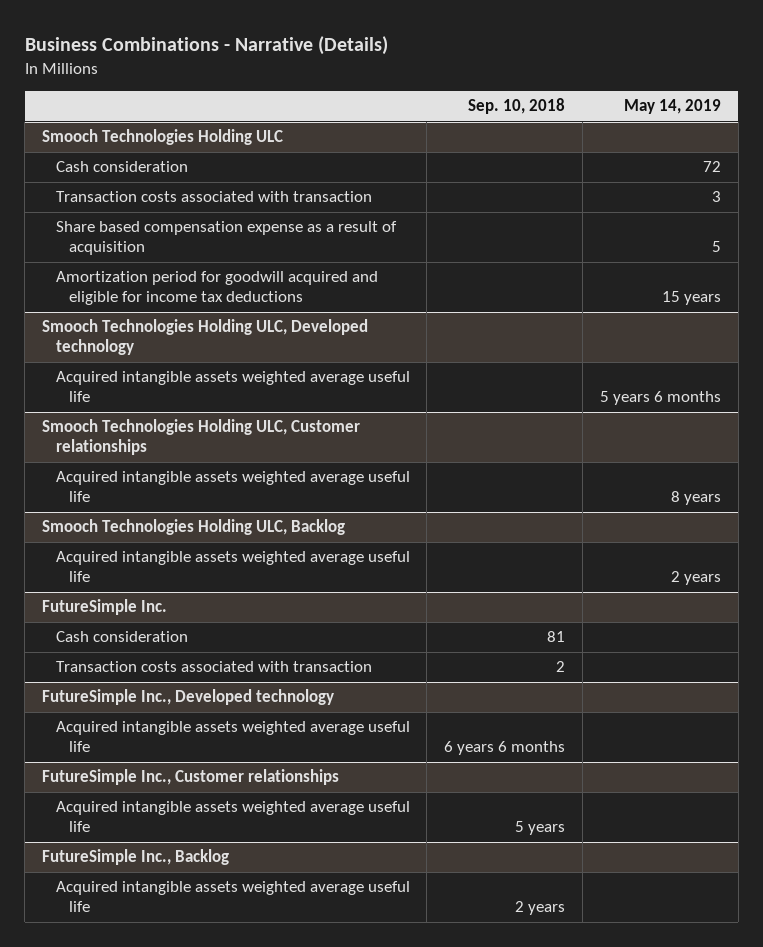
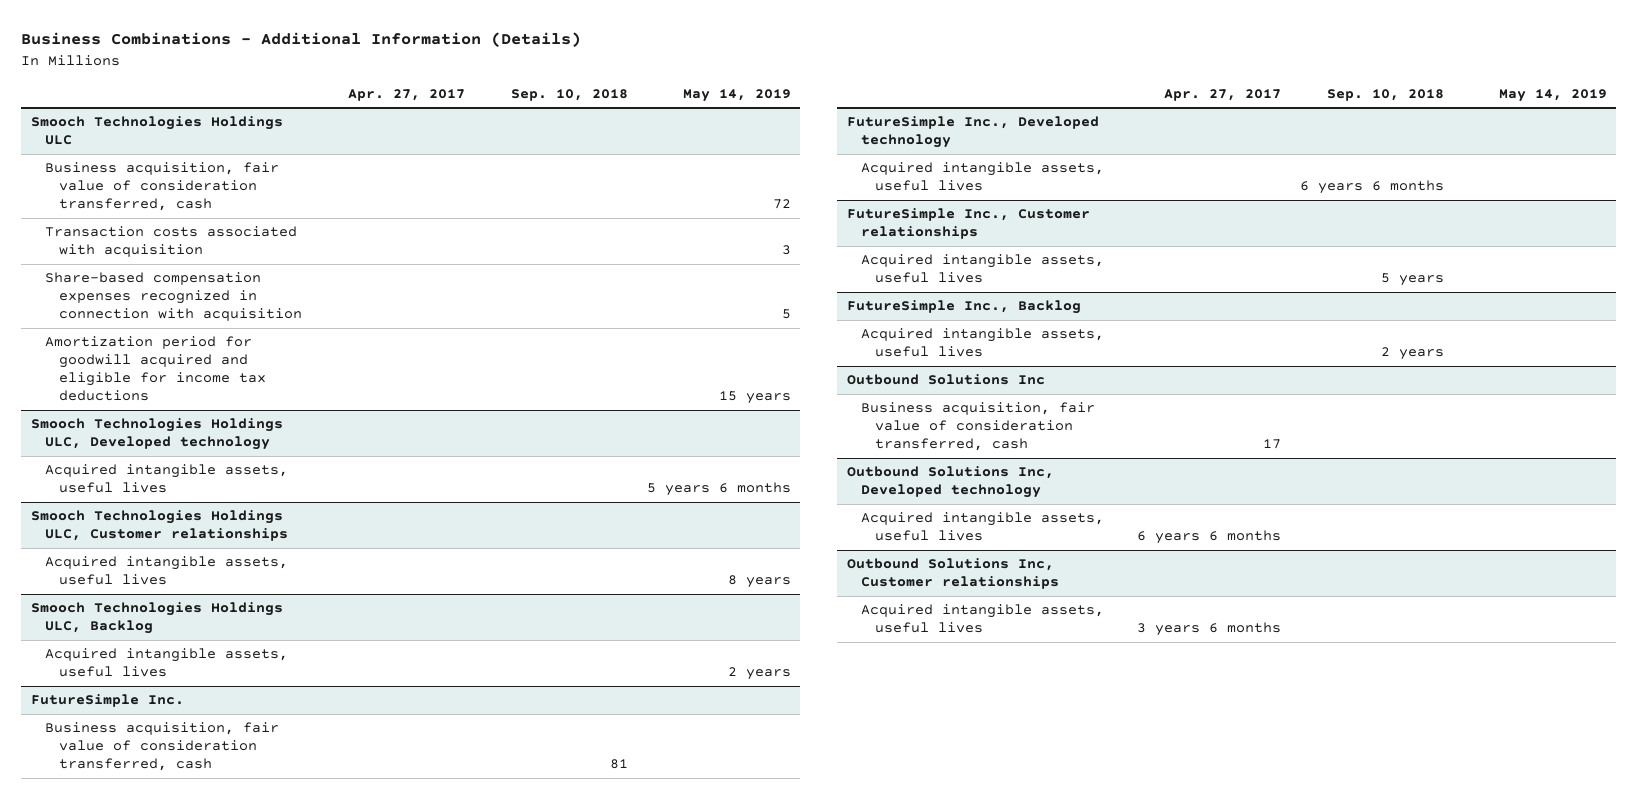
- Business Combinations - Narrative (Details)
+ Business Combinations - Additional Information (Details)
- | Sep. 10, 2018 | May 14, 2019
+ | Apr. 27, 2017 | Sep. 10, 2018 | May 14, 2019
- Smooch Technologies Holding ULC
- Cash consideration | | 72
- Transaction costs associated with transaction | | 3
- Share based compensation expense as a result of acquisition | | 5
+ Smooch Technologies Holdings ULC
+ Business acquisition, fair value of consideration transferred, cash | | | 72
+ Transaction costs associated with acquisition | | | 3
+ Share-based compensation expenses recognized in connection with acquisition | | | 5
- Smooch Technologies Holding ULC, Developed technology
- Acquired intangible assets weighted average useful life | | 5 years 6 months
- Smooch Technologies Holding ULC, Customer relationships
- Acquired intangible assets weighted average useful life | | 8 years
- Smooch Technologies Holding ULC, Backlog
- Acquired intangible assets weighted average useful life | | 2 years
+ Smooch Technologies Holdings ULC, Developed technology
+ Acquired intangible assets, useful lives | | | 5 years 6 months
+ Smooch Technologies Holdings ULC, Customer relationships
+ Acquired intangible assets, useful lives | | | 8 years
+ Smooch Technologies Holdings ULC, Backlog
+ Acquired intangible assets, useful lives | | | 2 years
@ FutureSimple Inc.
- Cash consideration | 81 |
- Transaction costs associated with transaction | 2 |
+ Business acquisition, fair value of consideration transferred, cash | | 81 |
@ FutureSimple Inc., Developed technology
- Acquired intangible assets weighted average useful life | 6 years 6 months |
+ Acquired intangible assets, useful lives | | 6 years 6 months |
@ FutureSimple Inc., Customer relationships
- Acquired intangible assets weighted average useful life | 5 years |
+ Acquired intangible assets, useful lives | | 5 years |
@ FutureSimple Inc., Backlog
- Acquired intangible assets weighted average useful life | 2 years |
+ Acquired intangible assets, useful lives | | 2 years |
+ Outbound Solutions Inc
+ Business acquisition, fair value of consideration transferred, cash | 17 | |
+ Outbound Solutions Inc, Developed technology
+ Acquired intangible assets, useful lives | 6 years 6 months | |
+ Outbound Solutions Inc, Customer relationships
+ Acquired intangible assets, useful lives | 3 years 6 months | |

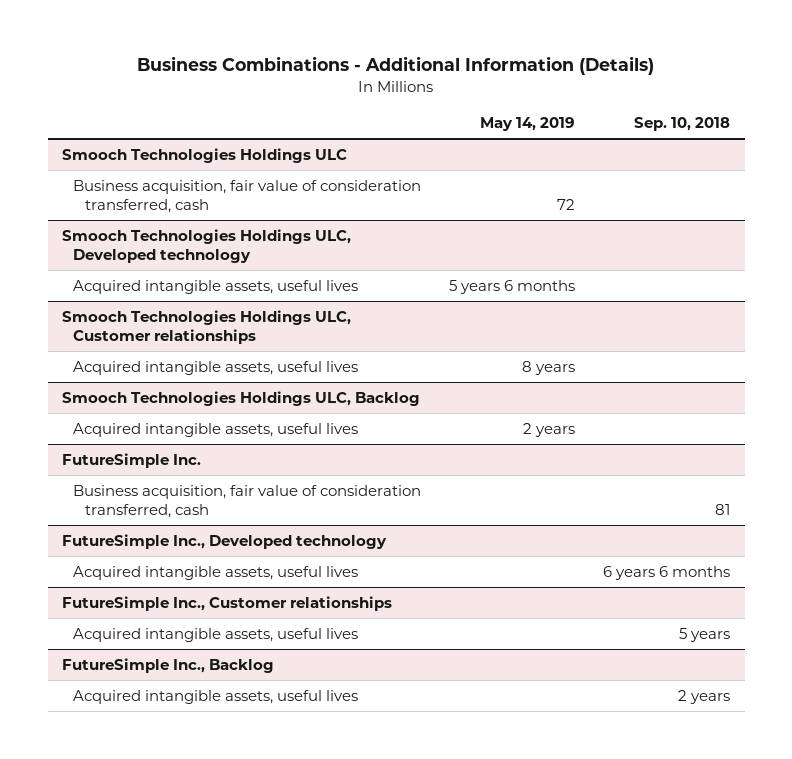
- | Apr. 27, 2017 | Sep. 10, 2018 | May 14, 2019
+ | May 14, 2019 | Sep. 10, 2018
@ Smooch Technologies Holdings ULC
- Transaction costs associated with acquisition | | | 3
- Share-based compensation expenses recognized in connection with acquisition | | | 5
- Amortization period for goodwill acquired and eligible for income tax deductions | | | 15 years
- Outbound Solutions Inc
- Business acquisition, fair value of consideration transferred, cash | 17 | |
- Outbound Solutions Inc, Developed technology
- Acquired intangible assets, useful lives | 6 years 6 months | |
- Outbound Solutions Inc, Customer relationships
- Acquired intangible assets, useful lives | 3 years 6 months | |

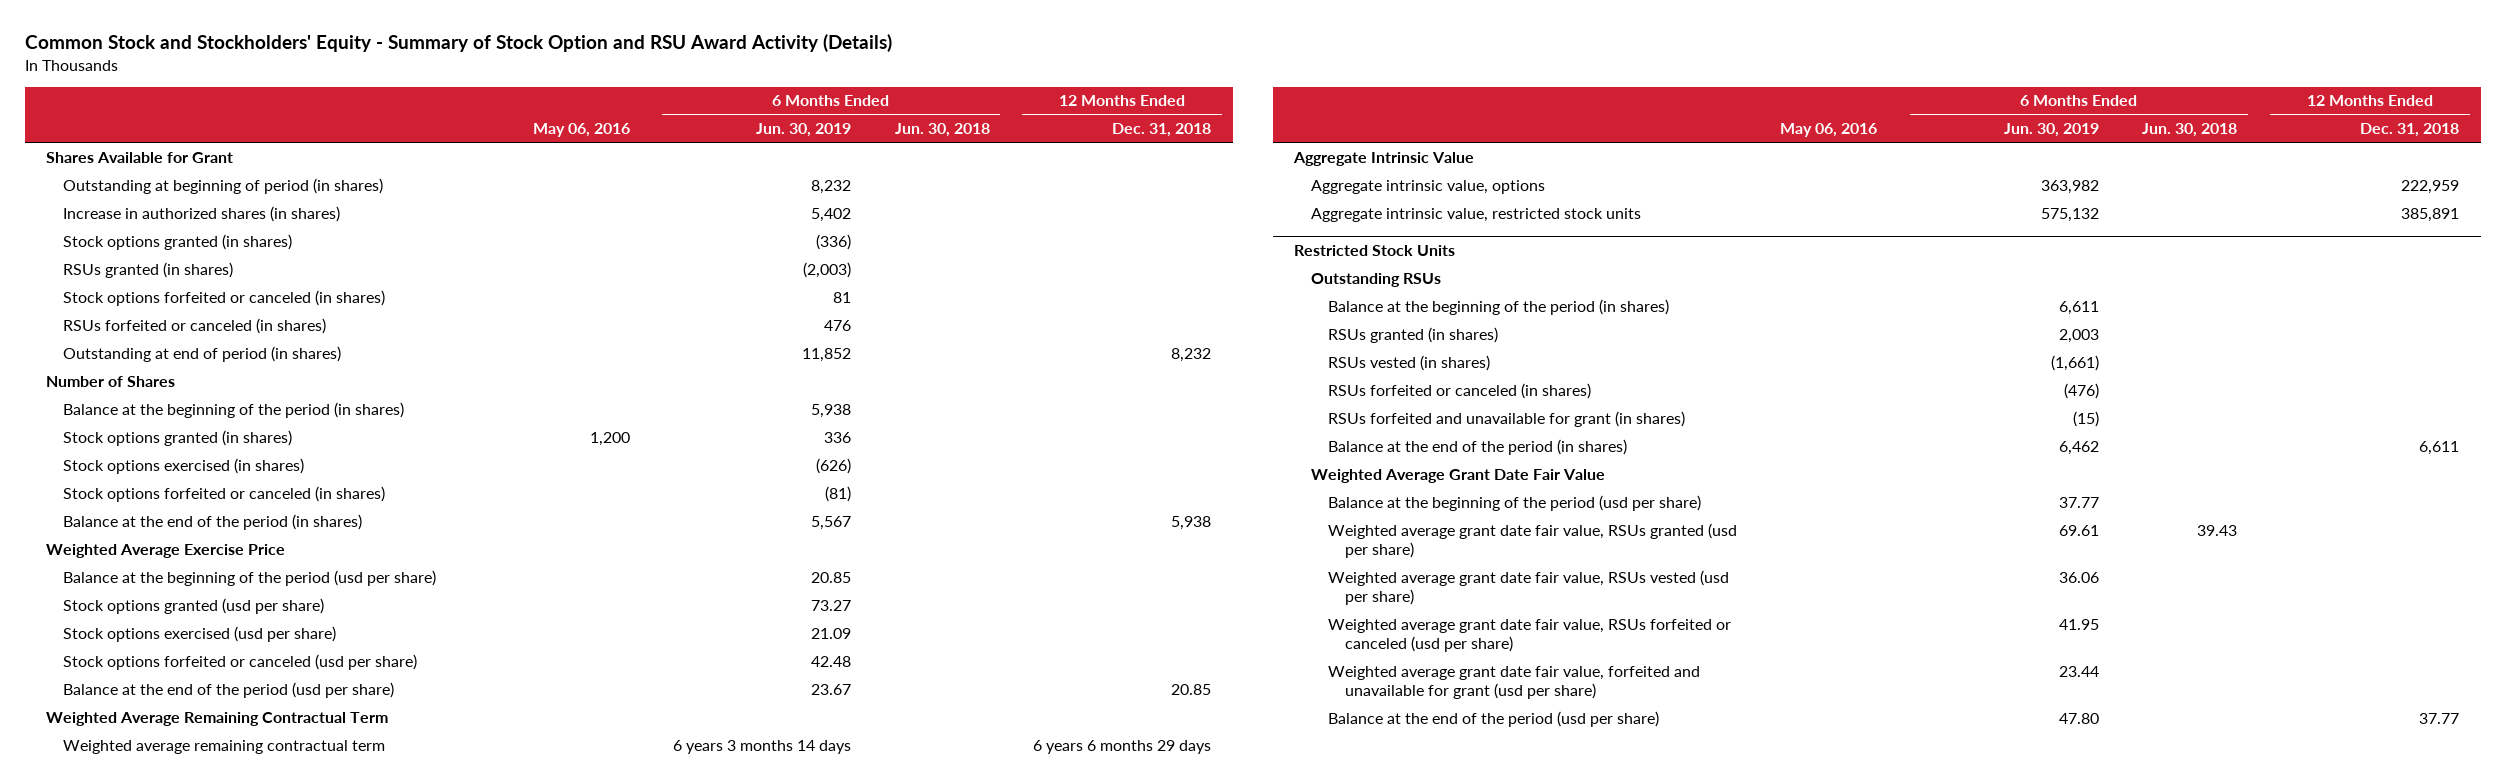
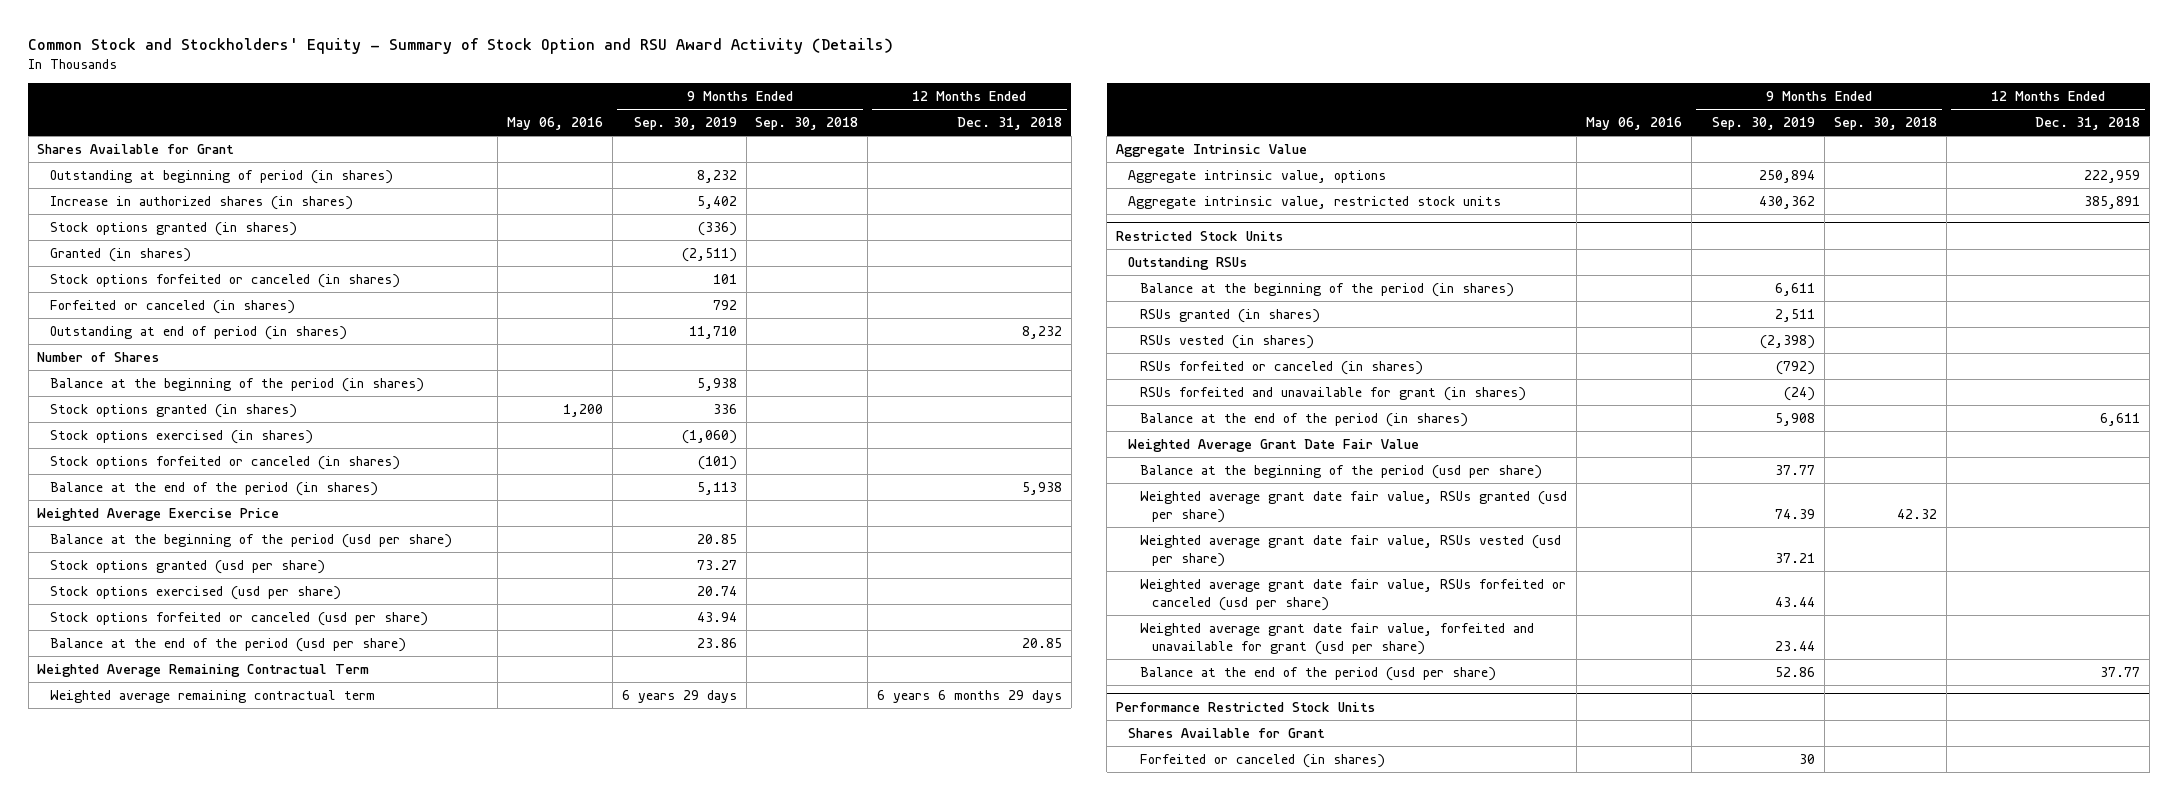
- | May 06, 2016 | 6 Months Ended Jun. 30, 2019 | 6 Months Ended Jun. 30, 2018 | 12 Months Ended Dec. 31, 2018
+ | May 06, 2016 | 9 Months Ended Sep. 30, 2019 | 9 Months Ended Sep. 30, 2018 | 12 Months Ended Dec. 31, 2018
- RSUs granted (in shares) | | (2,003) | |
+ Granted (in shares) | | (2,511) | |
- RSUs forfeited or canceled (in shares) | | 476 | |
+ Forfeited or canceled (in shares) | | 792 | |
+ Performance Restricted Stock Units
+ Shares Available for Grant
+ Forfeited or canceled (in shares) | | 30 | |

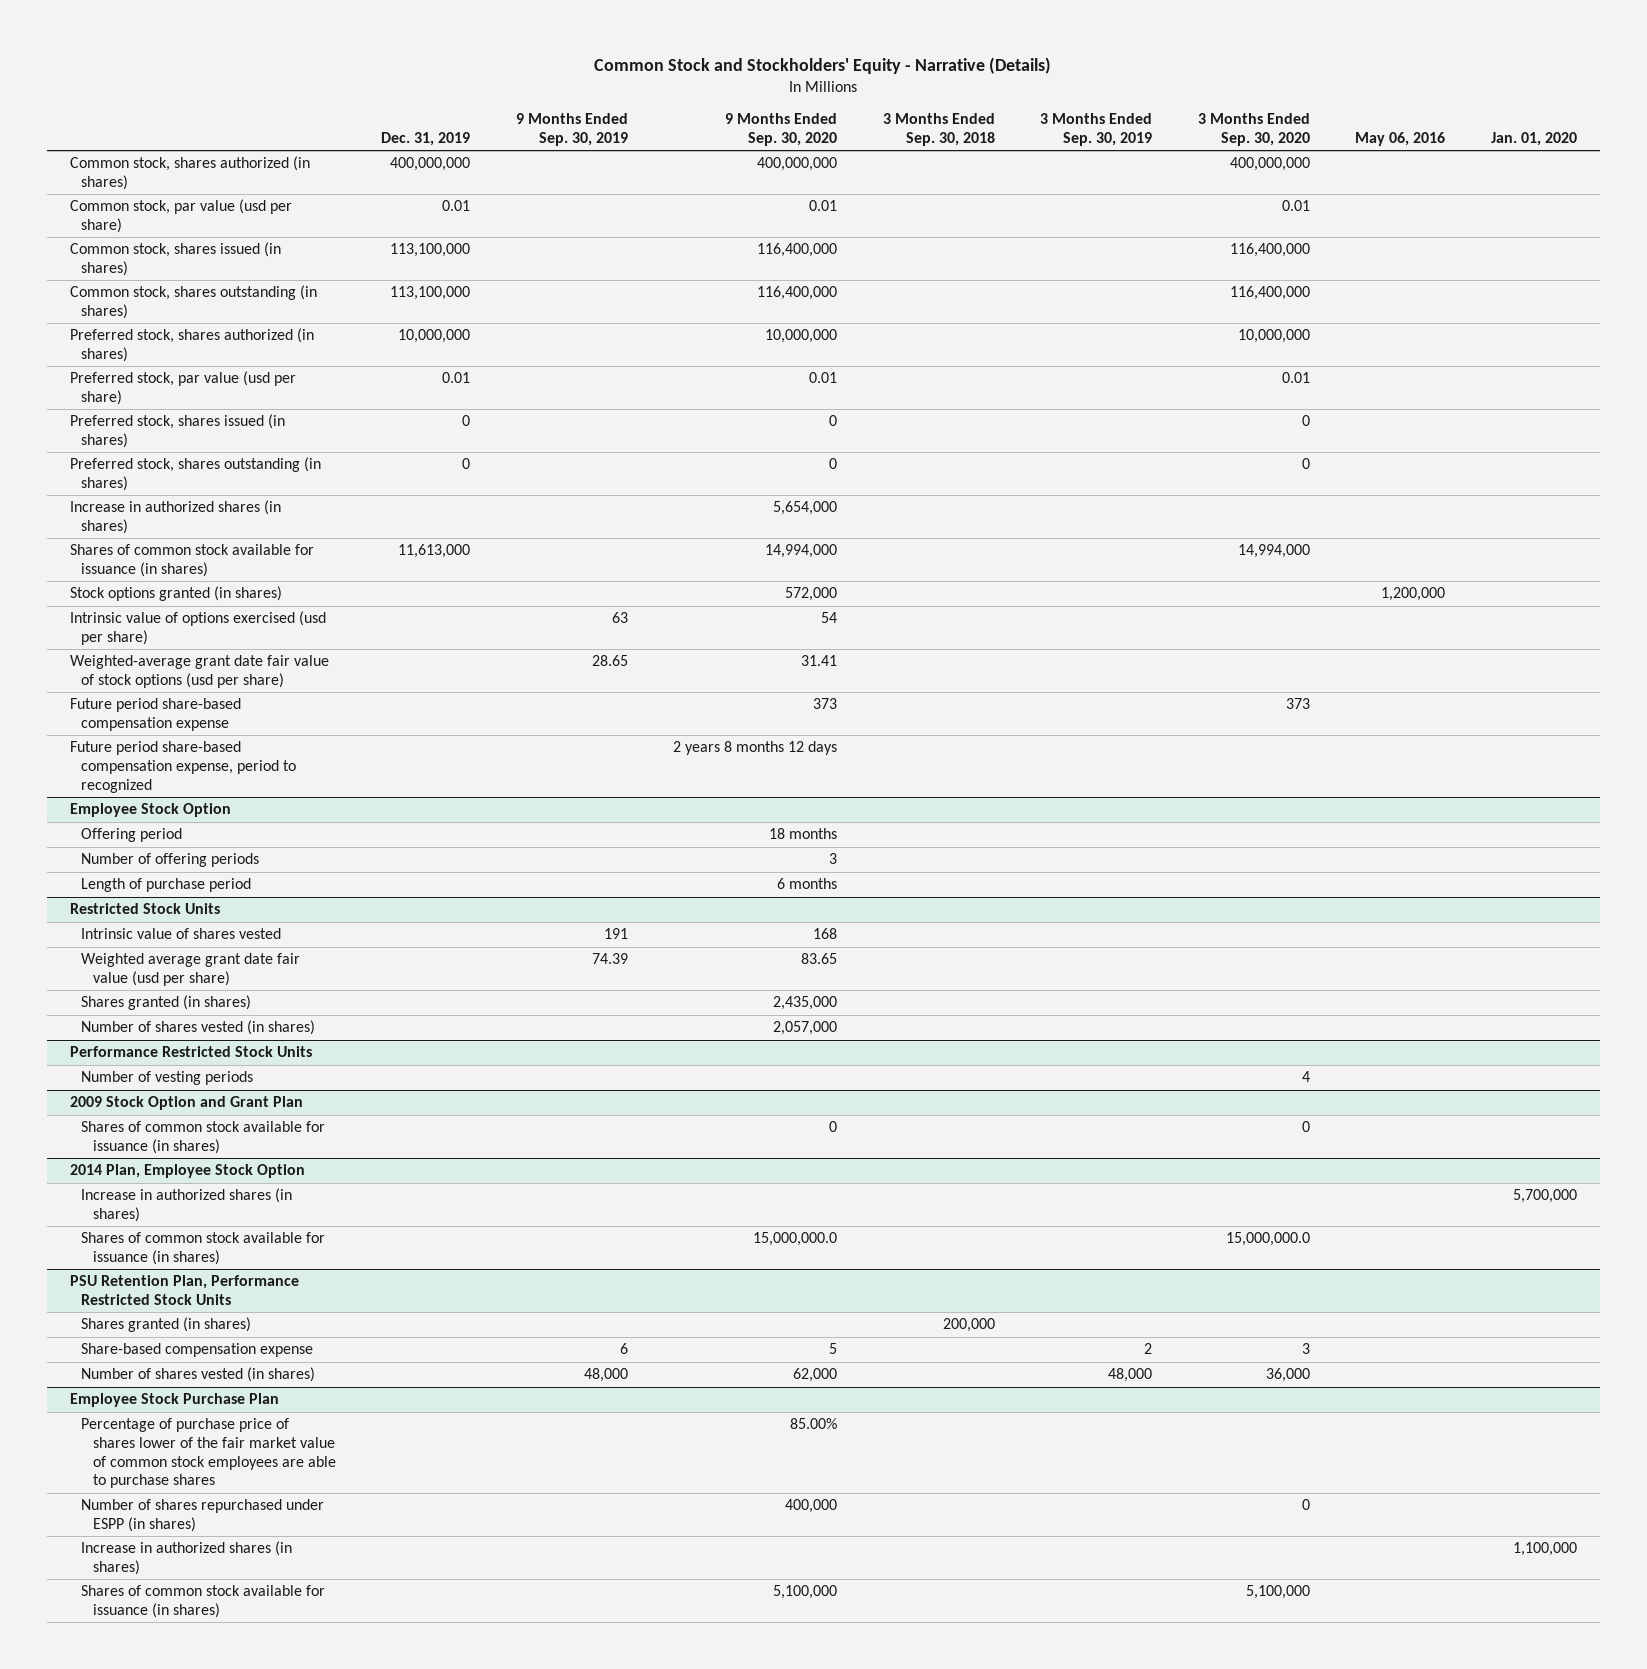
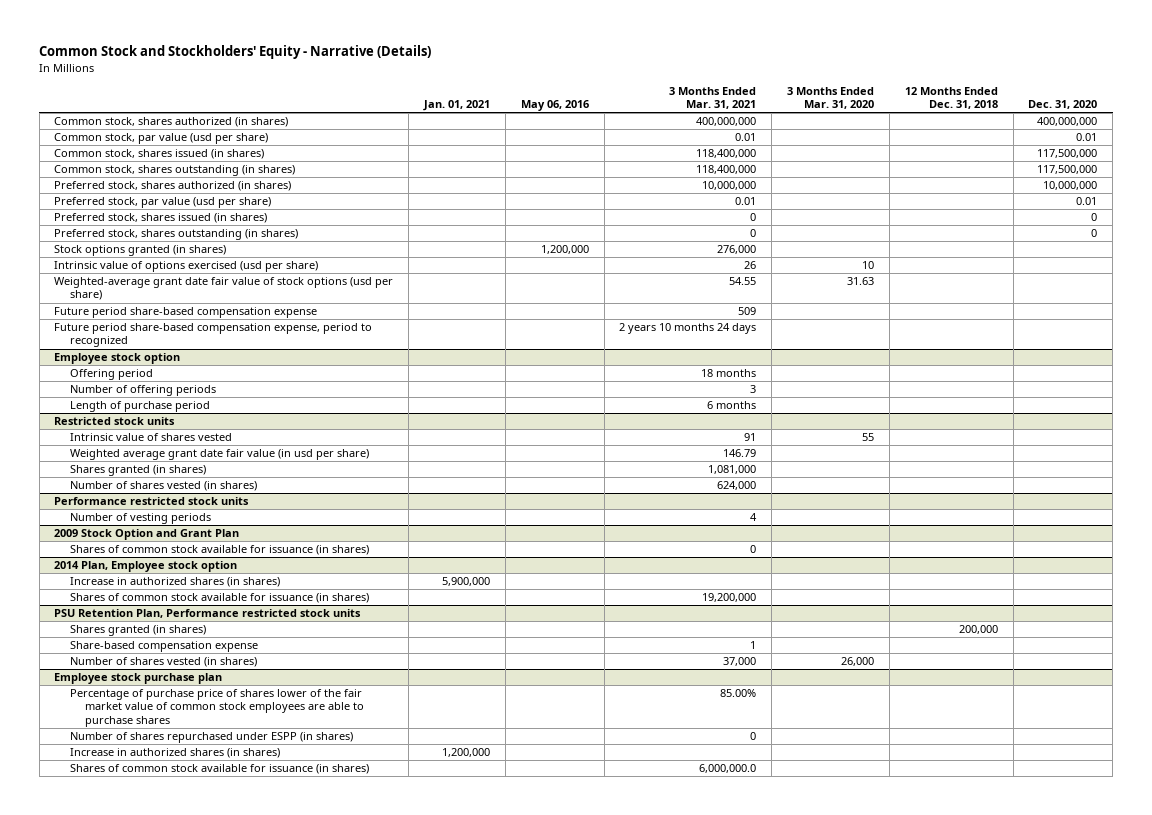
- | Dec. 31, 2019 | 9 Months Ended Sep. 30, 2019 | 9 Months Ended Sep. 30, 2020 | 3 Months Ended Sep. 30, 2018 | 3 Months Ended Sep. 30, 2019 | 3 Months Ended Sep. 30, 2020 | May 06, 2016 | Jan. 01, 2020
+ | Jan. 01, 2021 | May 06, 2016 | 3 Months Ended Mar. 31, 2021 | 3 Months Ended Mar. 31, 2020 | 12 Months Ended Dec. 31, 2018 | Dec. 31, 2020
- Increase in authorized shares (in shares) | | | 5,654,000 | | | | |
- Shares of common stock available for issuance (in shares) | 11,613,000 | | 14,994,000 | | | 14,994,000 | |
- Employee Stock Option
+ Employee stock option
- Restricted Stock Units
+ Restricted stock units
- Weighted average grant date fair value (usd per share) | | 74.39 | 83.65 | | | | |
+ Weighted average grant date fair value (in usd per share) | | | 146.79 | | |
- Performance Restricted Stock Units
+ Performance restricted stock units
- 2014 Plan, Employee Stock Option
+ 2014 Plan, Employee stock option
- PSU Retention Plan, Performance Restricted Stock Units
+ PSU Retention Plan, Performance restricted stock units
- Employee Stock Purchase Plan
+ Employee stock purchase plan

